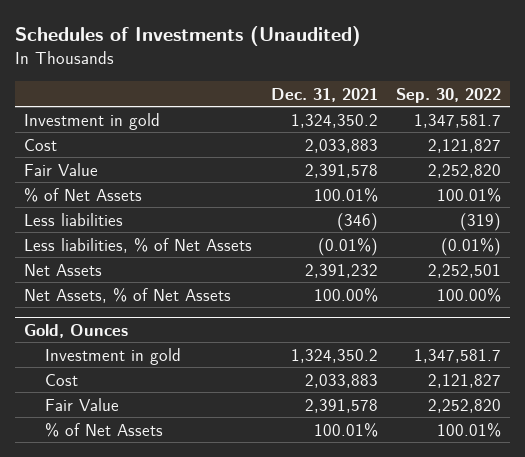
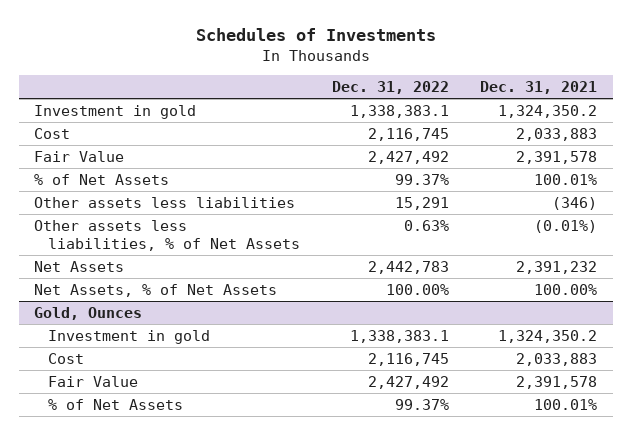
- Schedules of Investments (Unaudited)
+ Schedules of Investments
- | Dec. 31, 2021 | Sep. 30, 2022
+ | Dec. 31, 2022 | Dec. 31, 2021
- Less liabilities | (346) | (319)
- Less liabilities, % of Net Assets | (0.01%) | (0.01%)
+ Other assets less liabilities | 15,291 | (346)
+ Other assets less liabilities, % of Net Assets | 0.63% | (0.01%)

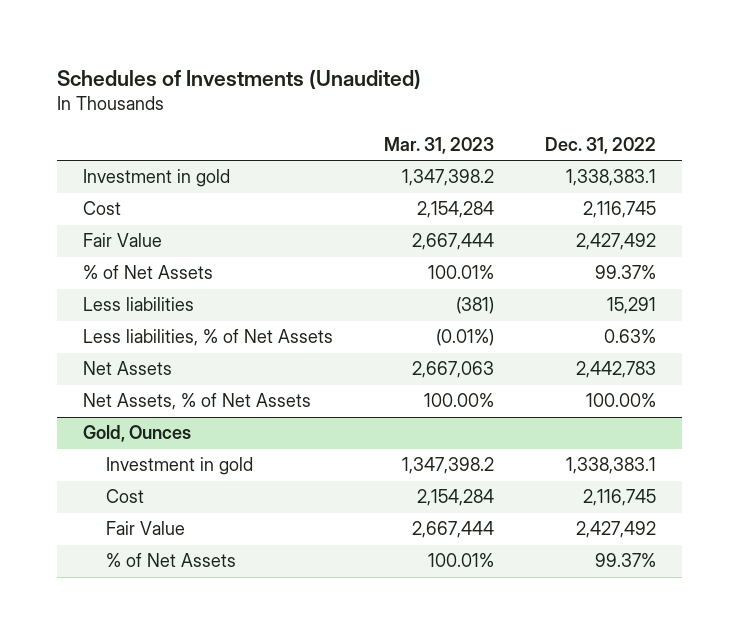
- Schedules of Investments
+ Schedules of Investments (Unaudited)
- | Dec. 31, 2022 | Dec. 31, 2021
+ | Mar. 31, 2023 | Dec. 31, 2022
- Other assets less liabilities | 15,291 | (346)
- Other assets less liabilities, % of Net Assets | 0.63% | (0.01%)
+ Less liabilities | (381) | 15,291
+ Less liabilities, % of Net Assets | (0.01%) | 0.63%

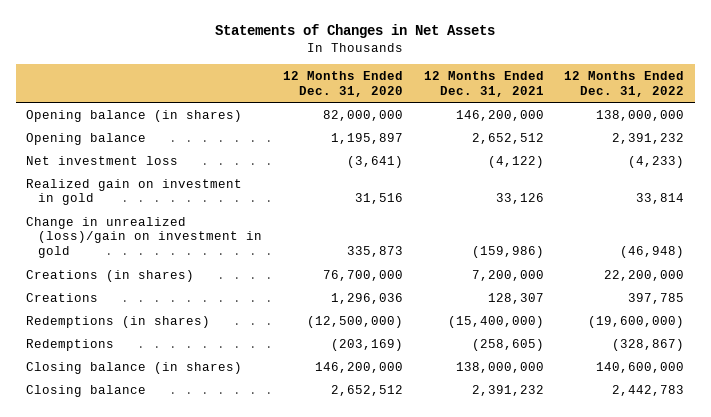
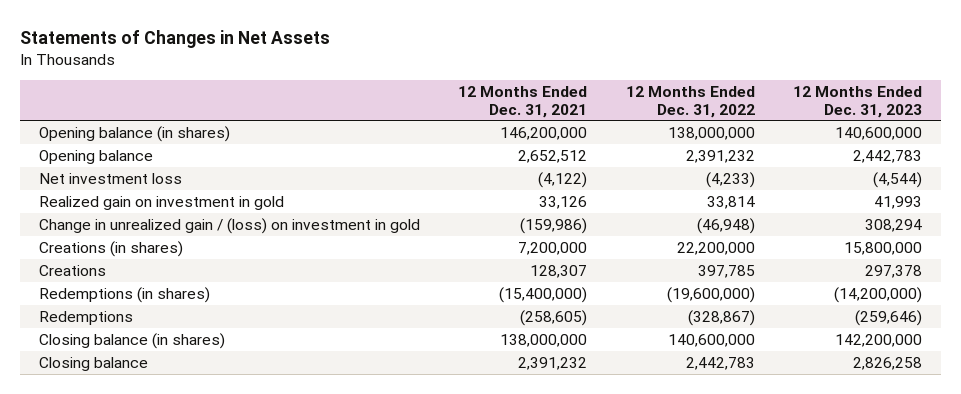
- | 12 Months Ended Dec. 31, 2020 | 12 Months Ended Dec. 31, 2021 | 12 Months Ended Dec. 31, 2022
+ | 12 Months Ended Dec. 31, 2021 | 12 Months Ended Dec. 31, 2022 | 12 Months Ended Dec. 31, 2023
- Change in unrealized (loss)/gain on investment in gold | 335,873 | (159,986) | (46,948)
+ Change in unrealized gain / (loss) on investment in gold | (159,986) | (46,948) | 308,294

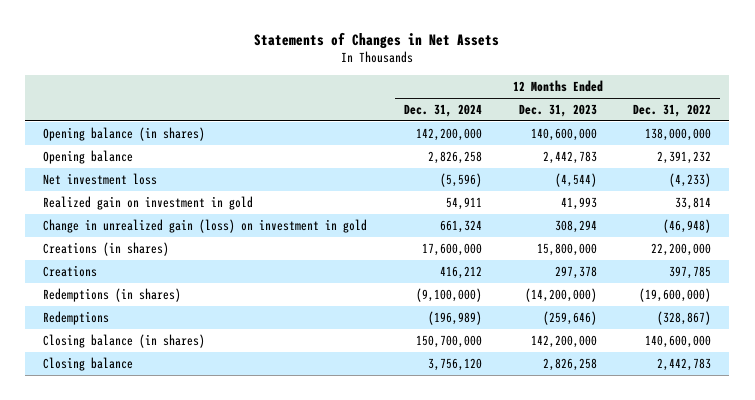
- | 12 Months Ended Dec. 31, 2021 | 12 Months Ended Dec. 31, 2022 | 12 Months Ended Dec. 31, 2023
+ | 12 Months Ended Dec. 31, 2024 | 12 Months Ended Dec. 31, 2023 | 12 Months Ended Dec. 31, 2022
- Change in unrealized gain / (loss) on investment in gold | (159,986) | (46,948) | 308,294
+ Change in unrealized gain (loss) on investment in gold | 661,324 | 308,294 | (46,948)

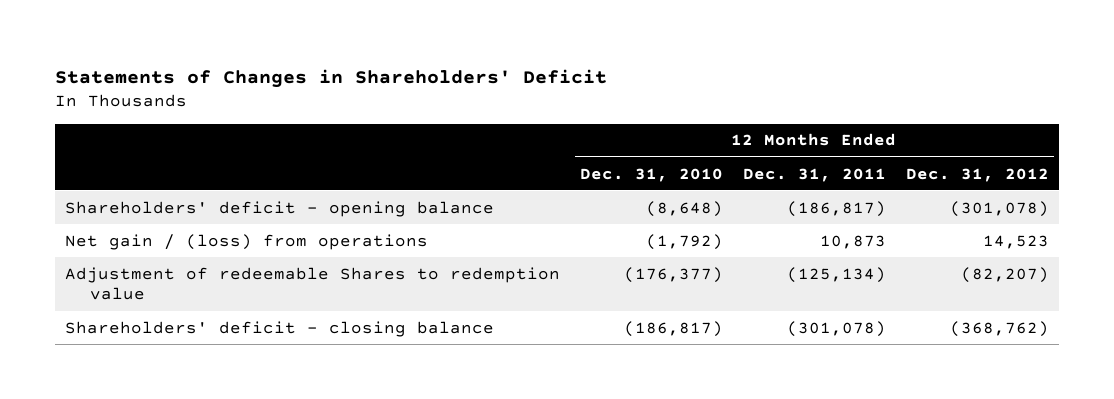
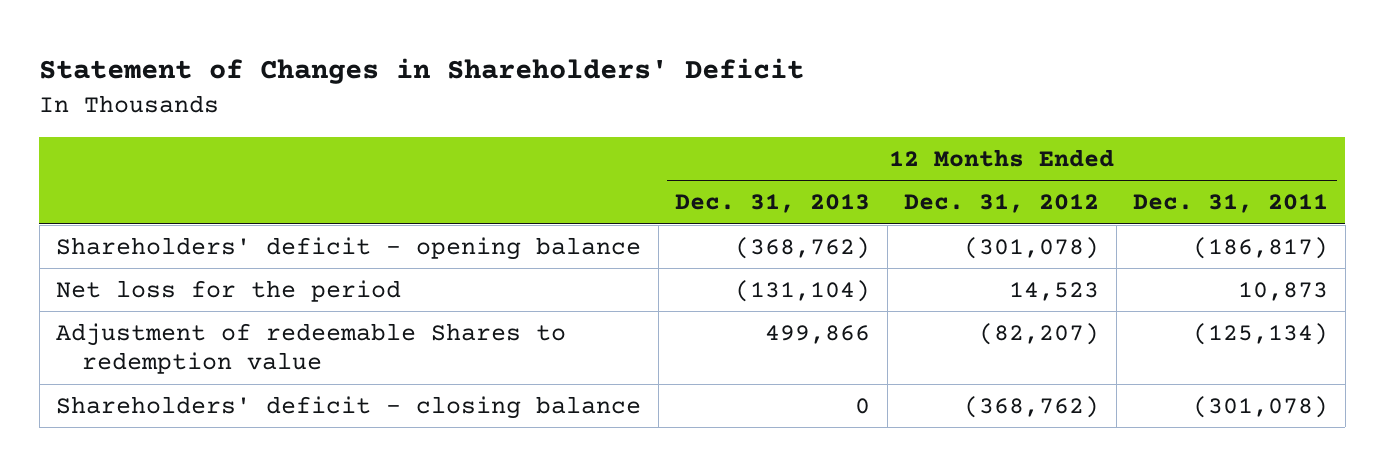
- Statements of Changes in Shareholders' Deficit
+ Statement of Changes in Shareholders' Deficit
- | 12 Months Ended Dec. 31, 2010 | 12 Months Ended Dec. 31, 2011 | 12 Months Ended Dec. 31, 2012
+ | 12 Months Ended Dec. 31, 2013 | 12 Months Ended Dec. 31, 2012 | 12 Months Ended Dec. 31, 2011
- Net gain / (loss) from operations | (1,792) | 10,873 | 14,523
+ Net loss for the period | (131,104) | 14,523 | 10,873

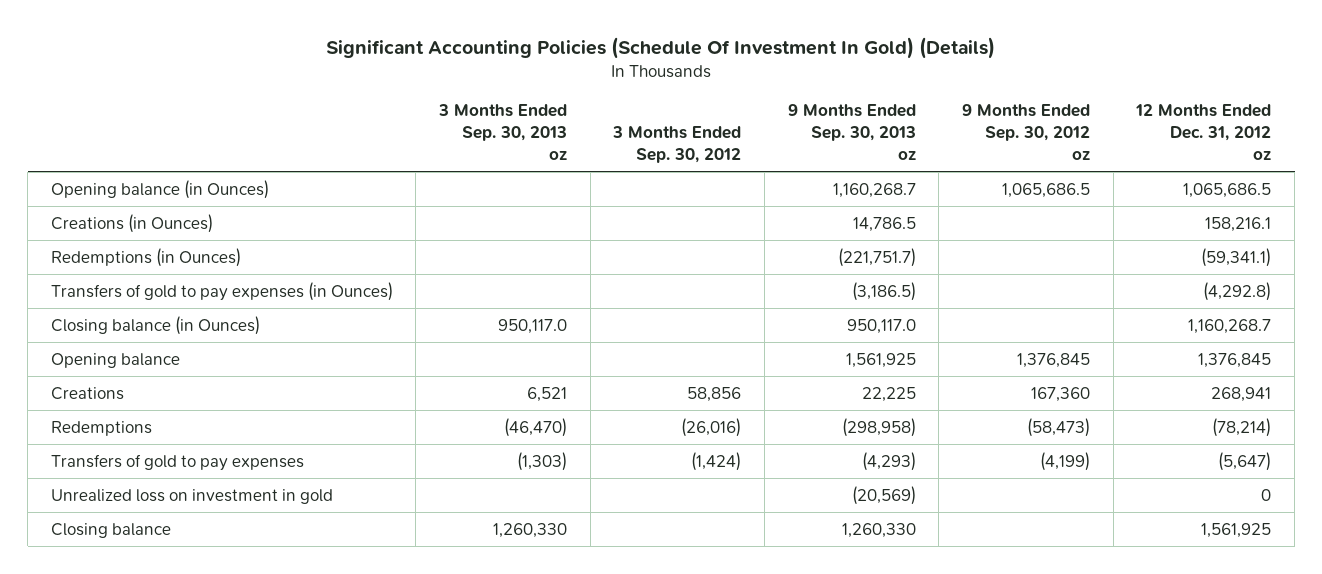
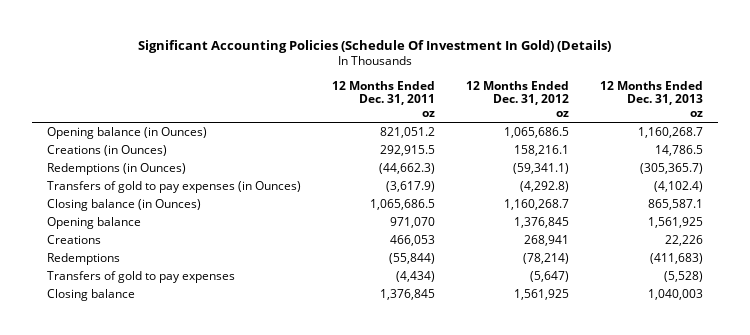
- | 3 Months Ended Sep. 30, 2013 oz | 3 Months Ended Sep. 30, 2012 | 9 Months Ended Sep. 30, 2013 oz | 9 Months Ended Sep. 30, 2012 oz | 12 Months Ended Dec. 31, 2012 oz
+ | 12 Months Ended Dec. 31, 2011 oz | 12 Months Ended Dec. 31, 2012 oz | 12 Months Ended Dec. 31, 2013 oz
- Unrealized loss on investment in gold | | | (20,569) | | 0

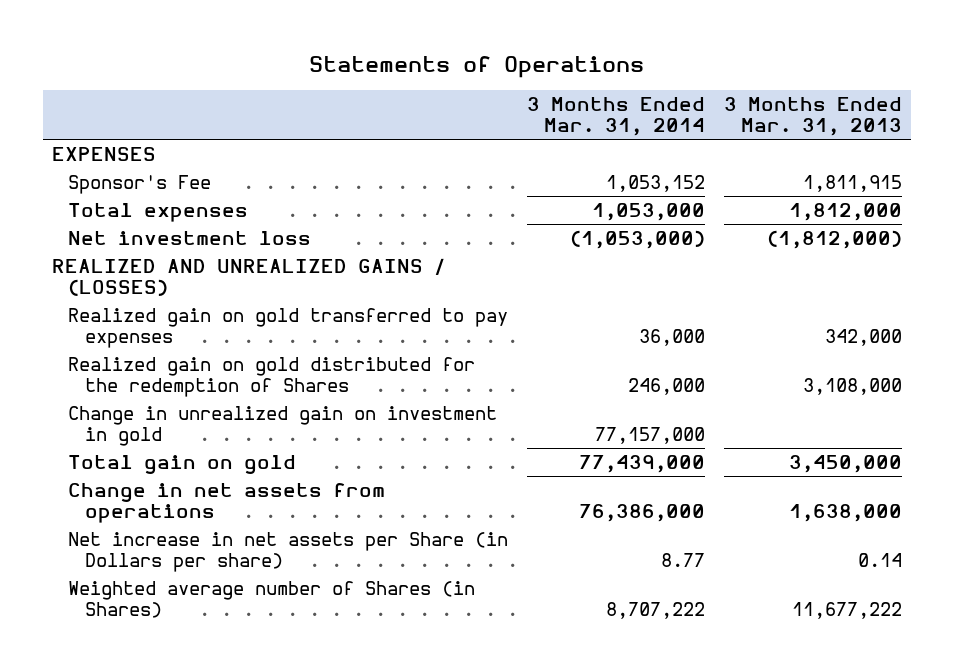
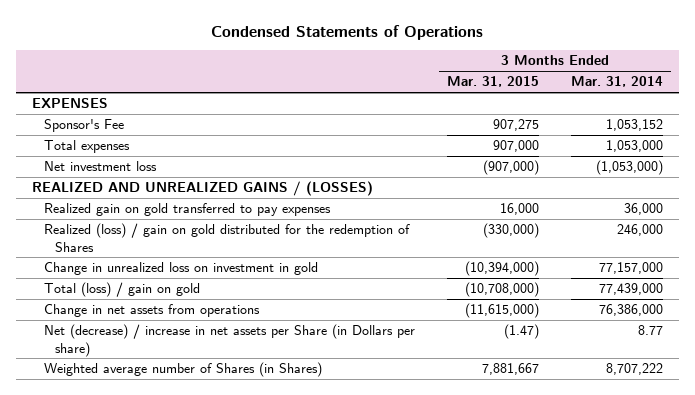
- Statements of Operations
+ Condensed Statements of Operations
- | 3 Months Ended Mar. 31, 2014 | 3 Months Ended Mar. 31, 2013
+ | 3 Months Ended Mar. 31, 2015 | 3 Months Ended Mar. 31, 2014
- Realized gain on gold distributed for the redemption of Shares | 246,000 | 3,108,000
- Change in unrealized gain on investment in gold | 77,157,000 |
- Total gain on gold | 77,439,000 | 3,450,000
+ Realized (loss) / gain on gold distributed for the redemption of Shares | (330,000) | 246,000
+ Change in unrealized loss on investment in gold | (10,394,000) | 77,157,000
+ Total (loss) / gain on gold | (10,708,000) | 77,439,000
- Net increase in net assets per Share (in Dollars per share) | 8.77 | 0.14
+ Net (decrease) / increase in net assets per Share (in Dollars per share) | (1.47) | 8.77

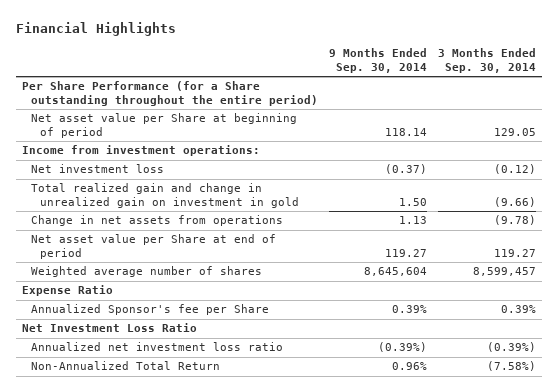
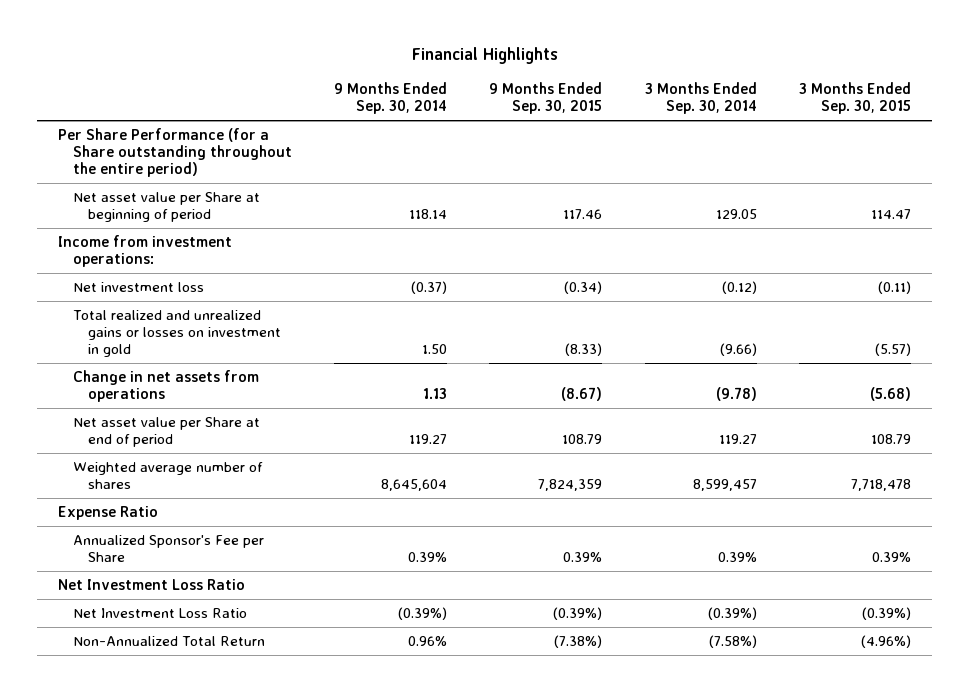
- | 9 Months Ended Sep. 30, 2014 | 3 Months Ended Sep. 30, 2014
+ | 9 Months Ended Sep. 30, 2014 | 9 Months Ended Sep. 30, 2015 | 3 Months Ended Sep. 30, 2014 | 3 Months Ended Sep. 30, 2015
- Total realized gain and change in unrealized gain on investment in gold | 1.50 | (9.66)
+ Total realized and unrealized gains or losses on investment in gold | 1.50 | (8.33) | (9.66) | (5.57)
- Annualized Sponsor's fee per Share | 0.39% | 0.39%
+ Annualized Sponsor's Fee per Share | 0.39% | 0.39% | 0.39% | 0.39%
- Annualized net investment loss ratio | (0.39%) | (0.39%)
+ Net Investment Loss Ratio | (0.39%) | (0.39%) | (0.39%) | (0.39%)

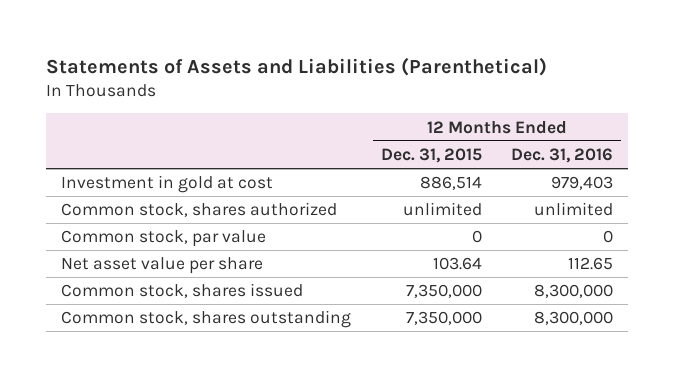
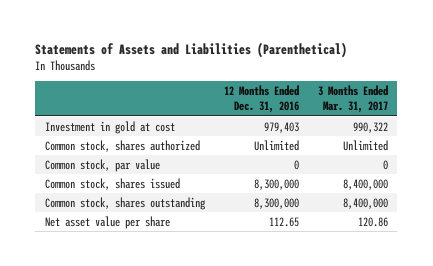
- | 12 Months Ended Dec. 31, 2015 | 12 Months Ended Dec. 31, 2016
+ | 12 Months Ended Dec. 31, 2016 | 3 Months Ended Mar. 31, 2017
- Common stock, shares authorized | unlimited | unlimited
+ Common stock, shares authorized | Unlimited | Unlimited
moved down: Net asset value per share | 112.65 | 120.86

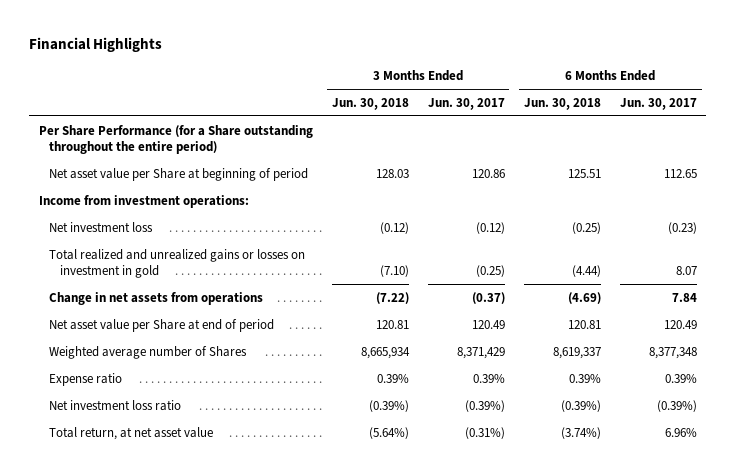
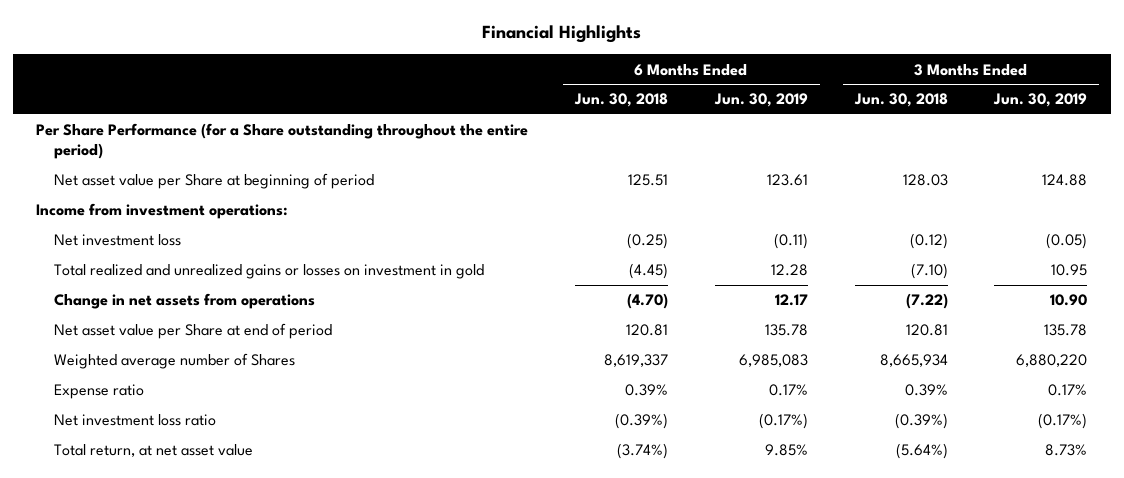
- | 3 Months Ended Jun. 30, 2018 | 3 Months Ended Jun. 30, 2017 | 6 Months Ended Jun. 30, 2018 | 6 Months Ended Jun. 30, 2017
+ | 6 Months Ended Jun. 30, 2018 | 6 Months Ended Jun. 30, 2019 | 3 Months Ended Jun. 30, 2018 | 3 Months Ended Jun. 30, 2019
- Total realized and unrealized gains or losses on investment in gold | (7.10) | (0.25) | (4.44) | 8.07
- Change in net assets from operations | (7.22) | (0.37) | (4.69) | 7.84
+ Total realized and unrealized gains or losses on investment in gold | (4.45) | 12.28 | (7.10) | 10.95
+ Change in net assets from operations | (4.70) | 12.17 | (7.22) | 10.90

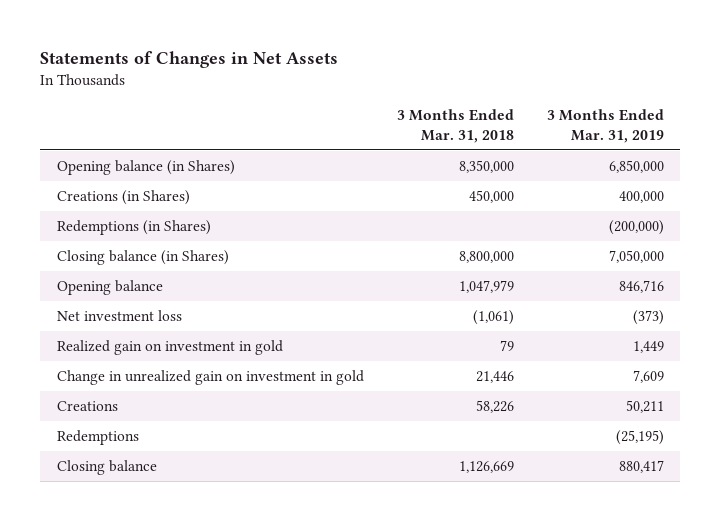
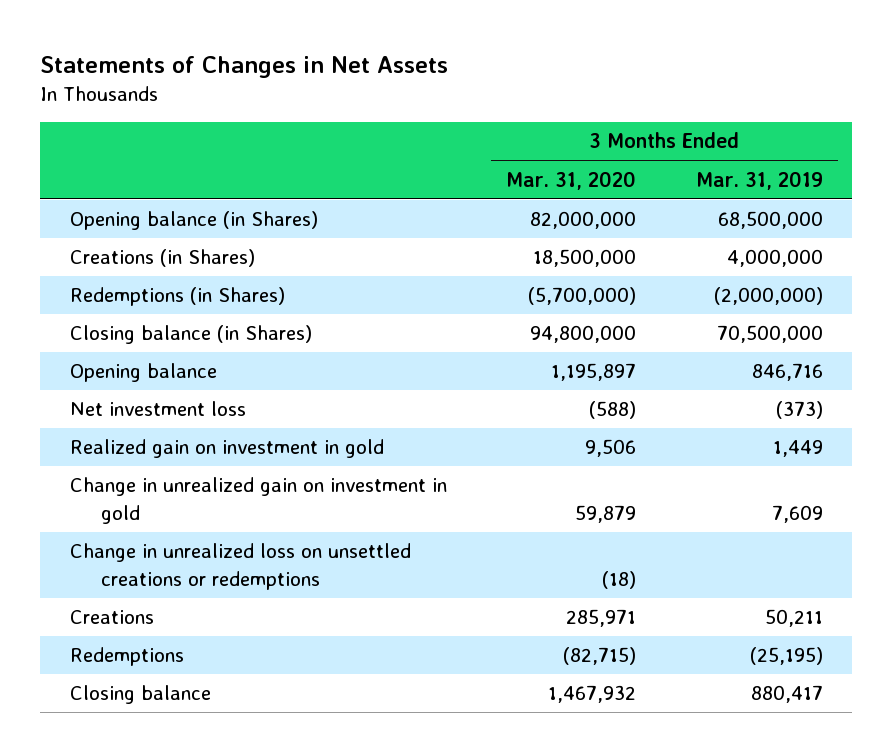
- | 3 Months Ended Mar. 31, 2018 | 3 Months Ended Mar. 31, 2019
+ | 3 Months Ended Mar. 31, 2020 | 3 Months Ended Mar. 31, 2019
- Opening balance (in Shares) | 8,350,000 | 6,850,000
- Creations (in Shares) | 450,000 | 400,000
- Redemptions (in Shares) | | (200,000)
- Closing balance (in Shares) | 8,800,000 | 7,050,000
+ Opening balance (in Shares) | 82,000,000 | 68,500,000
+ Creations (in Shares) | 18,500,000 | 4,000,000
+ Redemptions (in Shares) | (5,700,000) | (2,000,000)
+ Closing balance (in Shares) | 94,800,000 | 70,500,000
+ Change in unrealized loss on unsettled creations or redemptions | (18) |

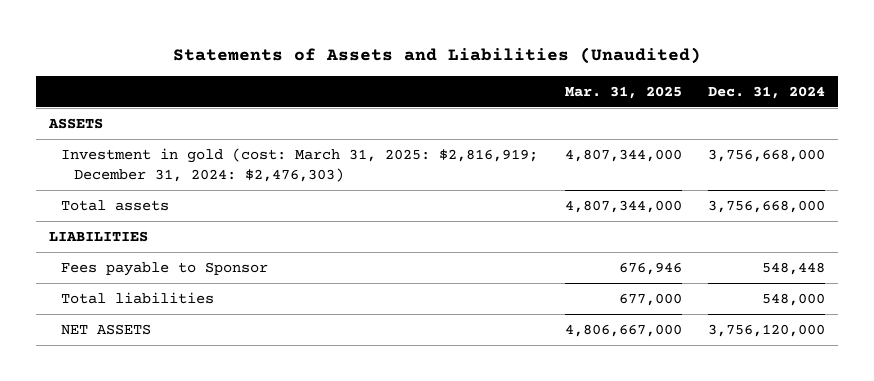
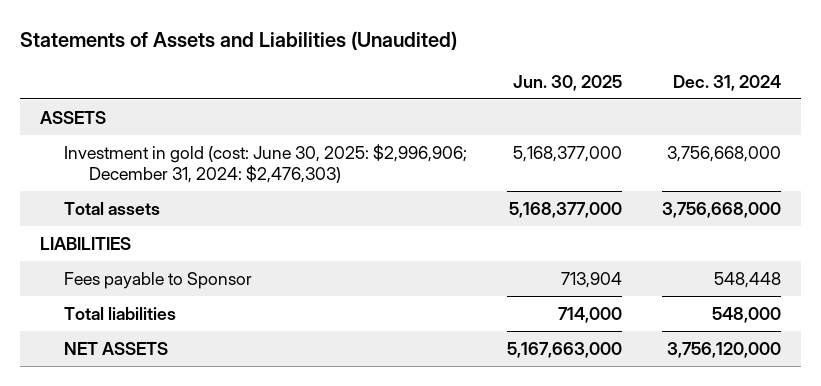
- | Mar. 31, 2025 | Dec. 31, 2024
+ | Jun. 30, 2025 | Dec. 31, 2024
- Investment in gold (cost: March 31, 2025: $2,816,919; December 31, 2024: $2,476,303) | 4,807,344,000 | 3,756,668,000
+ Investment in gold (cost: June 30, 2025: $2,996,906; December 31, 2024: $2,476,303) | 5,168,377,000 | 3,756,668,000

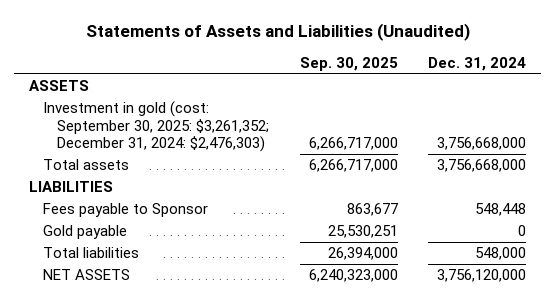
- | Jun. 30, 2025 | Dec. 31, 2024
+ | Sep. 30, 2025 | Dec. 31, 2024
- Investment in gold (cost: June 30, 2025: $2,996,906; December 31, 2024: $2,476,303) | 5,168,377,000 | 3,756,668,000
+ Investment in gold (cost: September 30, 2025: $3,261,352; December 31, 2024: $2,476,303) | 6,266,717,000 | 3,756,668,000
+ Gold payable | 25,530,251 | 0

